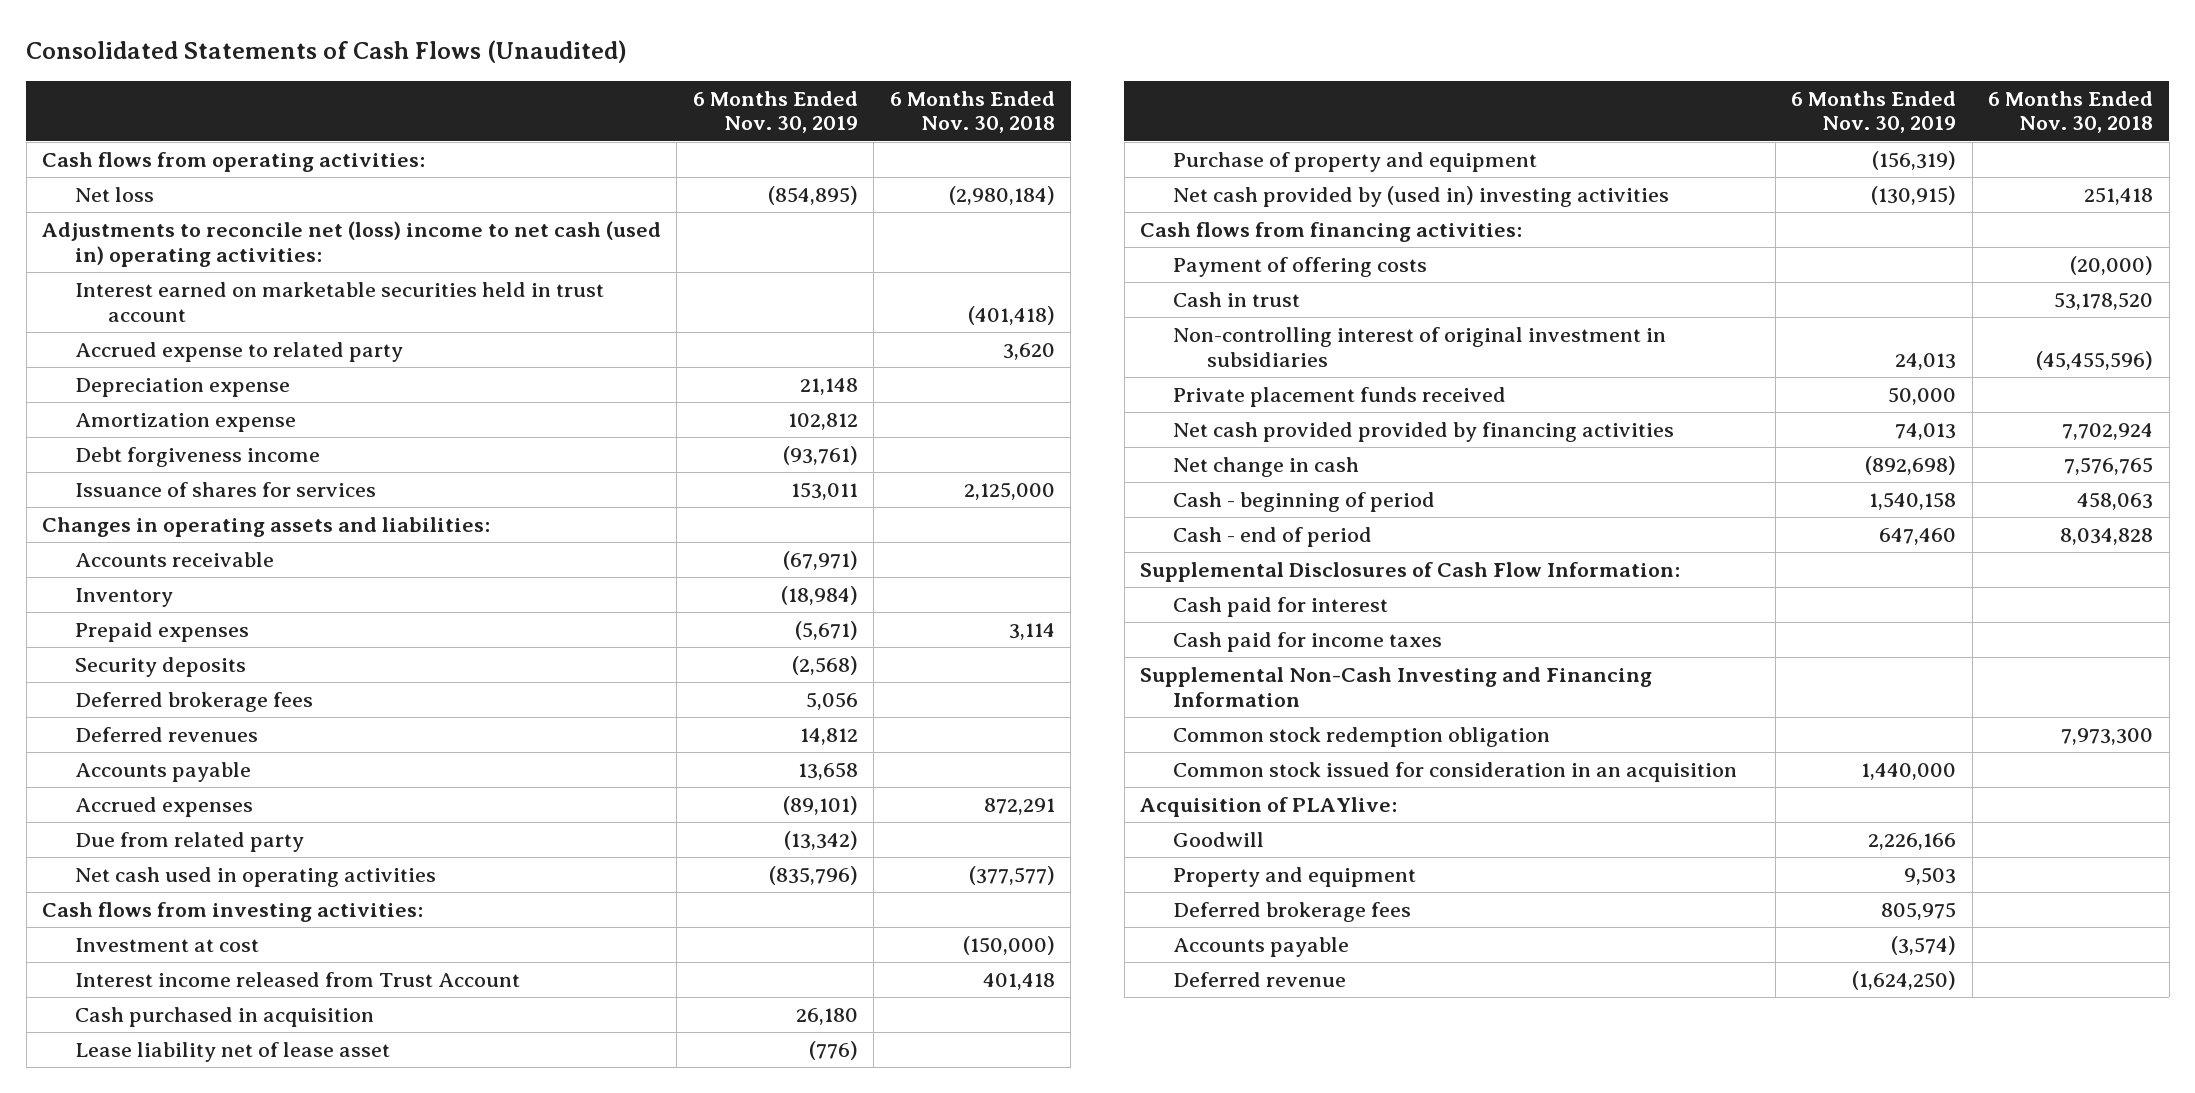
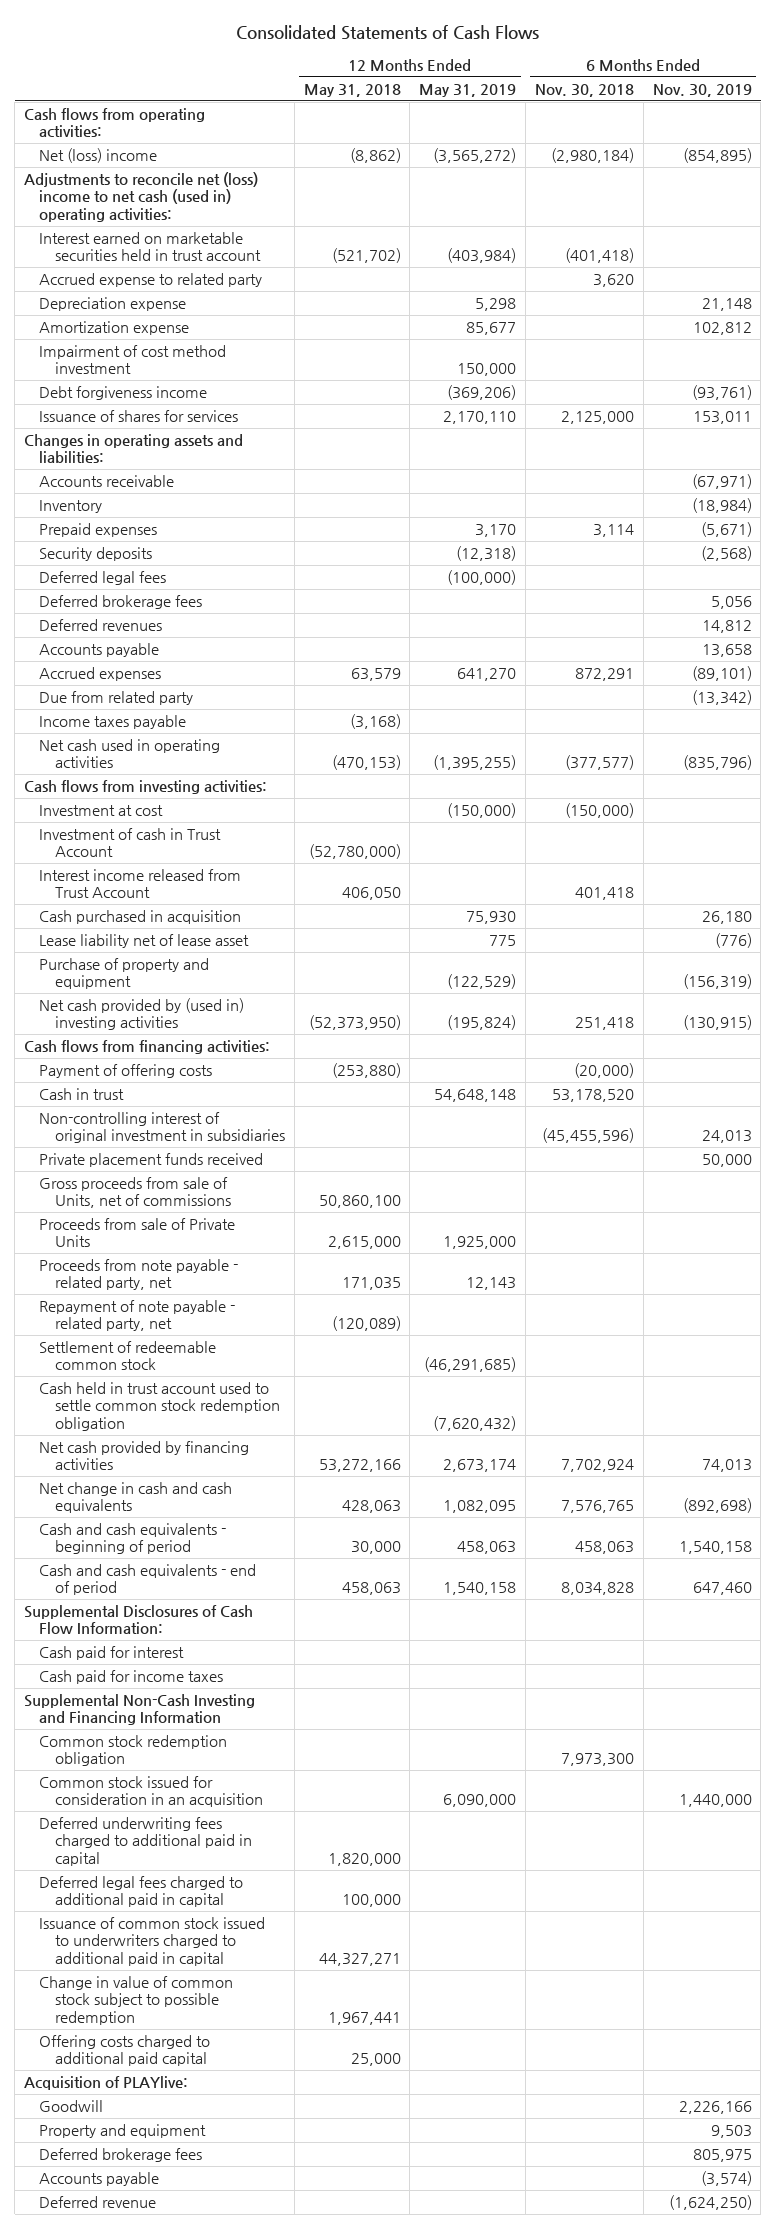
- Consolidated Statements of Cash Flows (Unaudited)
+ Consolidated Statements of Cash Flows
- | 6 Months Ended Nov. 30, 2019 | 6 Months Ended Nov. 30, 2018
+ | 12 Months Ended May 31, 2018 | 12 Months Ended May 31, 2019 | 6 Months Ended Nov. 30, 2018 | 6 Months Ended Nov. 30, 2019
- Net loss | (854,895) | (2,980,184)
+ Net (loss) income | (8,862) | (3,565,272) | (2,980,184) | (854,895)
+ Impairment of cost method investment | | 150,000 | |
+ Deferred legal fees | | (100,000) | |
+ Income taxes payable | (3,168) | | |
+ Investment of cash in Trust Account | (52,780,000) | | |
- Net cash provided provided by financing activities | 74,013 | 7,702,924
- Net change in cash | (892,698) | 7,576,765
- Cash - beginning of period | 1,540,158 | 458,063
- Cash - end of period | 647,460 | 8,034,828
+ Gross proceeds from sale of Units, net of commissions | 50,860,100 | | |
+ Proceeds from sale of Private Units | 2,615,000 | 1,925,000 | |
+ Proceeds from note payable - related party, net | 171,035 | 12,143 | |
+ Repayment of note payable - related party, net | (120,089) | | |
+ Settlement of redeemable common stock | | (46,291,685) | |
+ Cash held in trust account used to settle common stock redemption obligation | | (7,620,432) | |
+ Net cash provided by financing activities | 53,272,166 | 2,673,174 | 7,702,924 | 74,013
+ Net change in cash and cash equivalents | 428,063 | 1,082,095 | 7,576,765 | (892,698)
+ Cash and cash equivalents - beginning of period | 30,000 | 458,063 | 458,063 | 1,540,158
+ Cash and cash equivalents - end of period | 458,063 | 1,540,158 | 8,034,828 | 647,460
+ Deferred underwriting fees charged to additional paid in capital | 1,820,000 | | |
+ Deferred legal fees charged to additional paid in capital | 100,000 | | |
+ Issuance of common stock issued to underwriters charged to additional paid in capital | 44,327,271 | | |
+ Change in value of common stock subject to possible redemption | 1,967,441 | | |
+ Offering costs charged to additional paid capital | 25,000 | | |

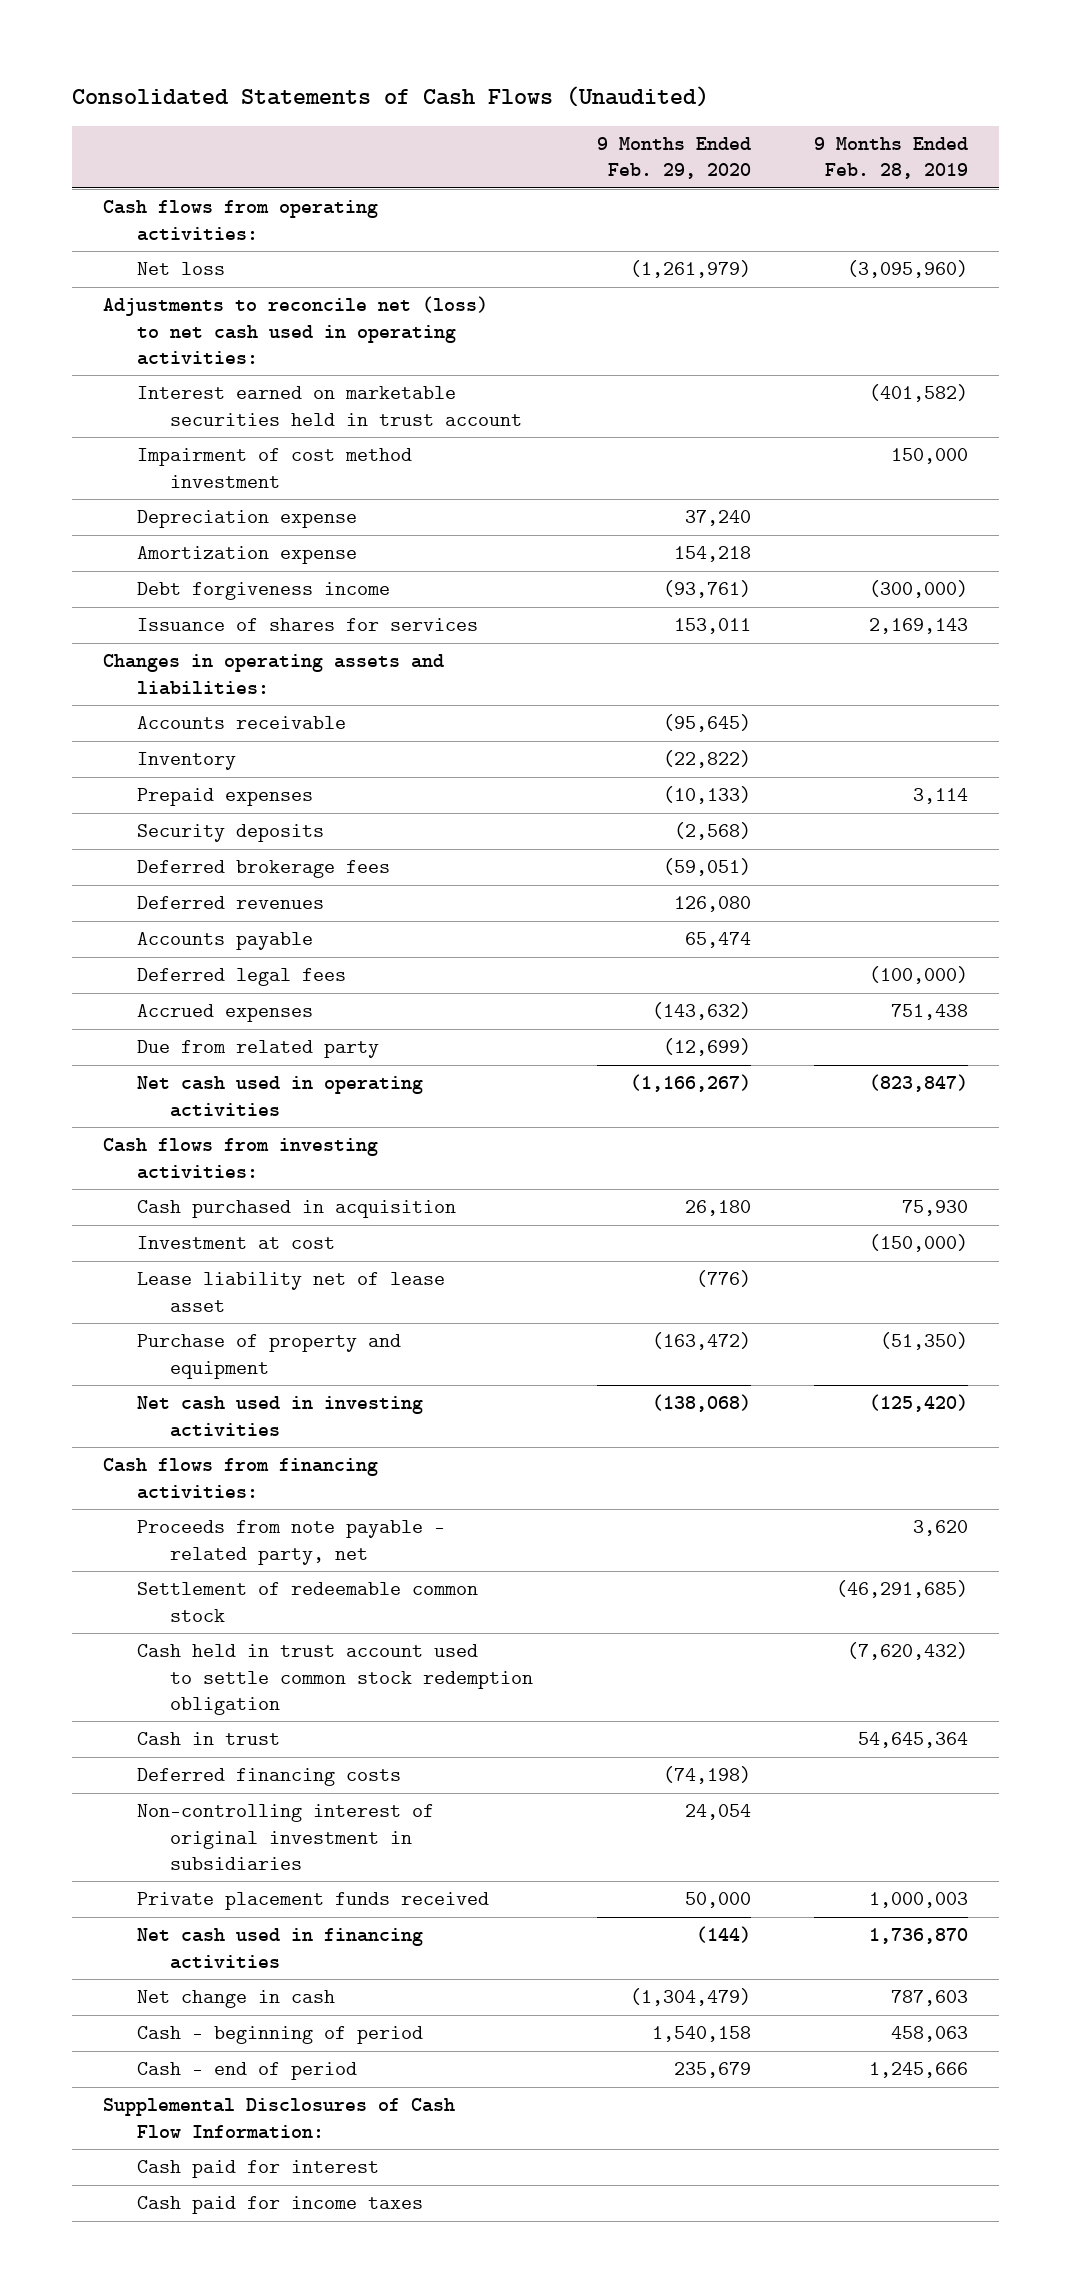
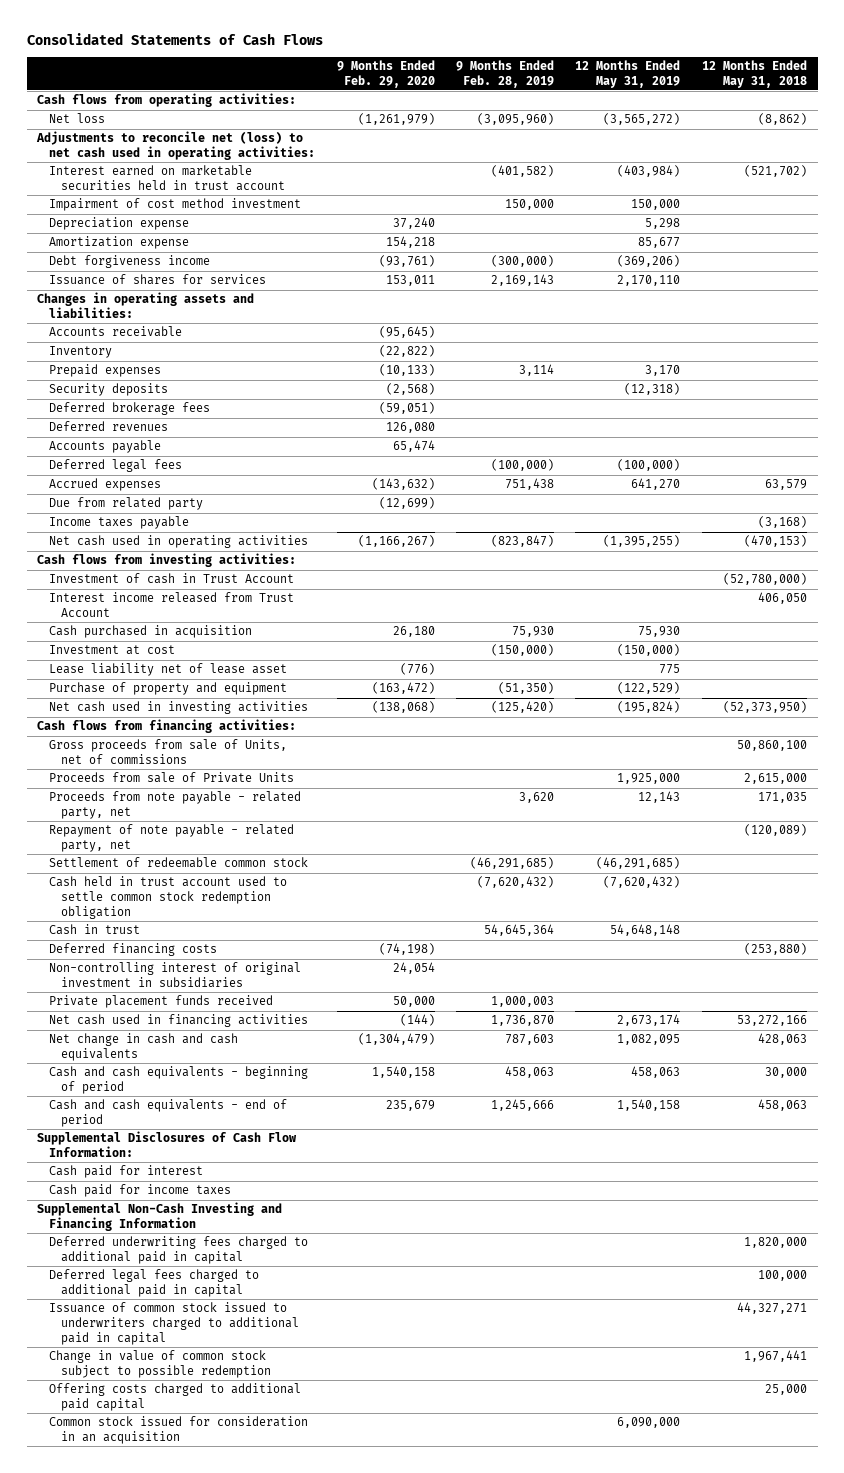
- Consolidated Statements of Cash Flows (Unaudited)
+ Consolidated Statements of Cash Flows
- | 9 Months Ended Feb. 29, 2020 | 9 Months Ended Feb. 28, 2019
+ | 9 Months Ended Feb. 29, 2020 | 9 Months Ended Feb. 28, 2019 | 12 Months Ended May 31, 2019 | 12 Months Ended May 31, 2018
+ Income taxes payable | | | | (3,168)
+ Investment of cash in Trust Account | | | | (52,780,000)
+ Interest income released from Trust Account | | | | 406,050
+ Gross proceeds from sale of Units, net of commissions | | | | 50,860,100
+ Proceeds from sale of Private Units | | | 1,925,000 | 2,615,000
+ Repayment of note payable - related party, net | | | | (120,089)
- Net change in cash | (1,304,479) | 787,603
- Cash - beginning of period | 1,540,158 | 458,063
- Cash - end of period | 235,679 | 1,245,666
+ Net change in cash and cash equivalents | (1,304,479) | 787,603 | 1,082,095 | 428,063
+ Cash and cash equivalents - beginning of period | 1,540,158 | 458,063 | 458,063 | 30,000
+ Cash and cash equivalents - end of period | 235,679 | 1,245,666 | 1,540,158 | 458,063
+ Supplemental Non-Cash Investing and Financing Information
+ Deferred underwriting fees charged to additional paid in capital | | | | 1,820,000
+ Deferred legal fees charged to additional paid in capital | | | | 100,000
+ Issuance of common stock issued to underwriters charged to additional paid in capital | | | | 44,327,271
+ Change in value of common stock subject to possible redemption | | | | 1,967,441
+ Offering costs charged to additional paid capital | | | | 25,000
+ Common stock issued for consideration in an acquisition | | | 6,090,000 |

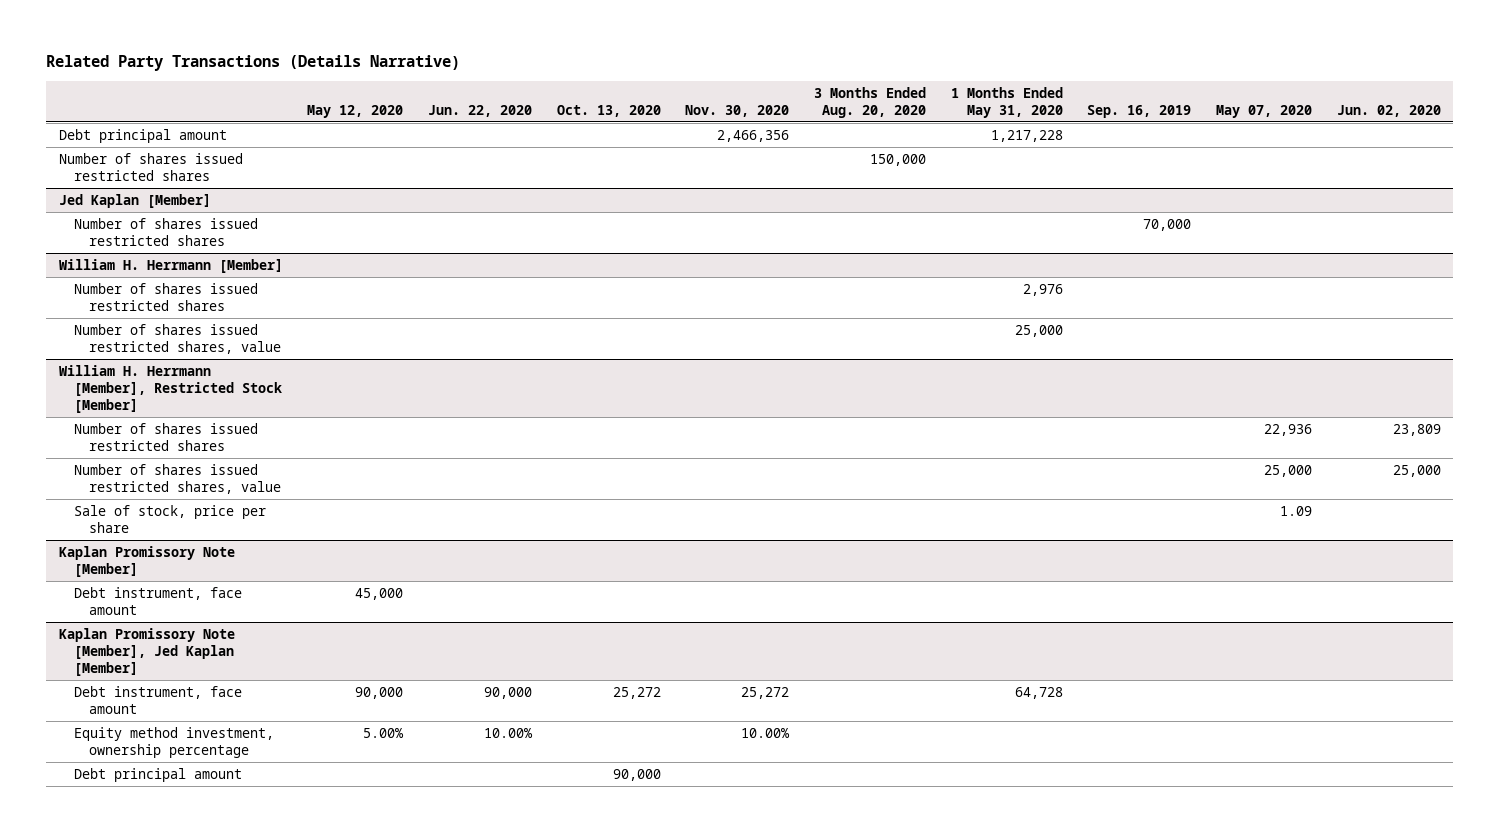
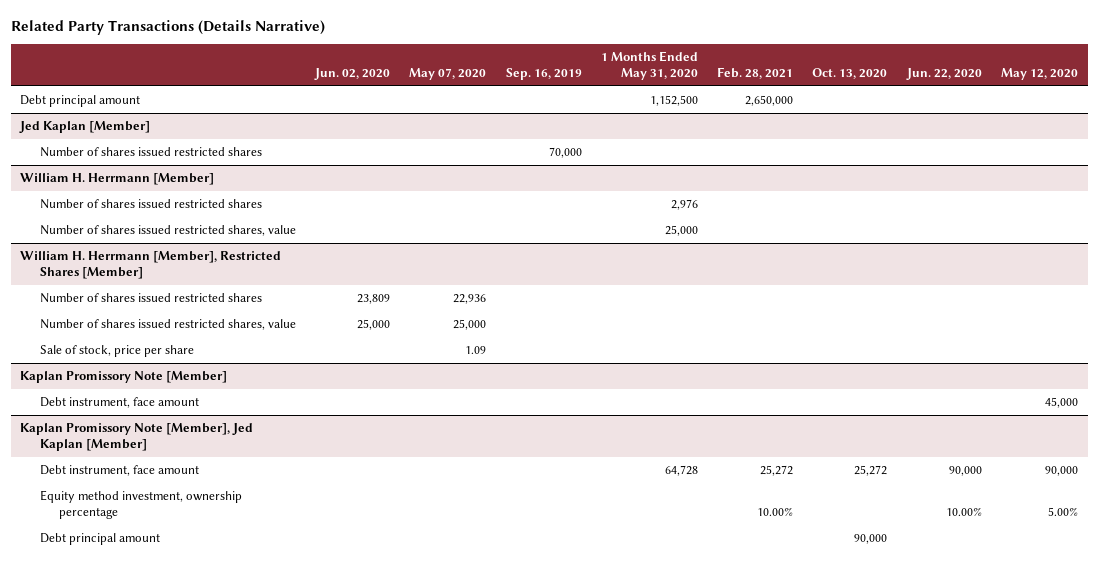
- | May 12, 2020 | Jun. 22, 2020 | Oct. 13, 2020 | Nov. 30, 2020 | 3 Months Ended Aug. 20, 2020 | 1 Months Ended May 31, 2020 | Sep. 16, 2019 | May 07, 2020 | Jun. 02, 2020
+ | Jun. 02, 2020 | May 07, 2020 | Sep. 16, 2019 | 1 Months Ended May 31, 2020 | Feb. 28, 2021 | Oct. 13, 2020 | Jun. 22, 2020 | May 12, 2020
- Debt principal amount | | | | 2,466,356 | | 1,217,228 | | |
- Number of shares issued restricted shares | | | | | 150,000 | | | |
+ Debt principal amount | | | | 1,152,500 | 2,650,000 | | |
- William H. Herrmann [Member], Restricted Stock [Member]
+ William H. Herrmann [Member], Restricted Shares [Member]

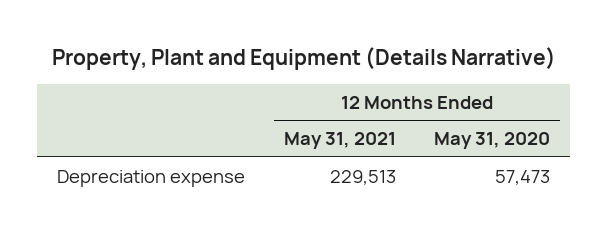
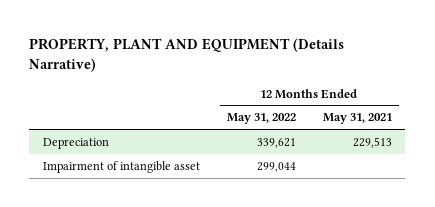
- Property, Plant and Equipment (Details Narrative)
+ PROPERTY, PLANT AND EQUIPMENT (Details Narrative)
- | 12 Months Ended May 31, 2021 | 12 Months Ended May 31, 2020
+ | 12 Months Ended May 31, 2022 | 12 Months Ended May 31, 2021
- Depreciation expense | 229,513 | 57,473
+ Depreciation | 339,621 | 229,513
+ Impairment of intangible asset | 299,044 |

